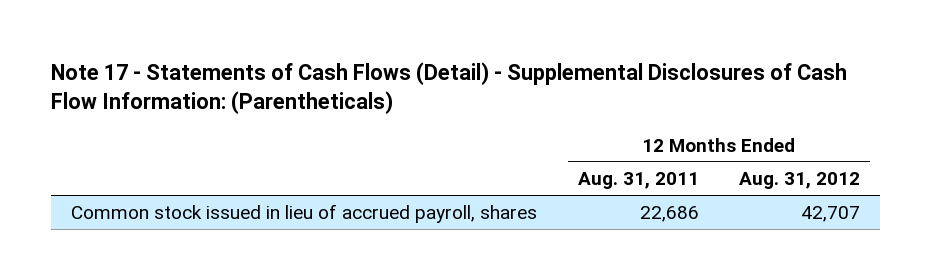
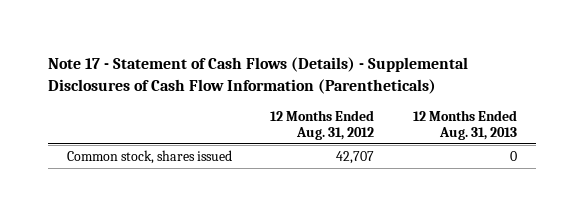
- Note 17 - Statements of Cash Flows (Detail) - Supplemental Disclosures of Cash Flow Information: (Parentheticals)
+ Note 17 - Statement of Cash Flows (Details) - Supplemental Disclosures of Cash Flow Information (Parentheticals)
- | 12 Months Ended Aug. 31, 2011 | 12 Months Ended Aug. 31, 2012
+ | 12 Months Ended Aug. 31, 2012 | 12 Months Ended Aug. 31, 2013
- Common stock issued in lieu of accrued payroll, shares | 22,686 | 42,707
+ Common stock, shares issued | 42,707 | 0

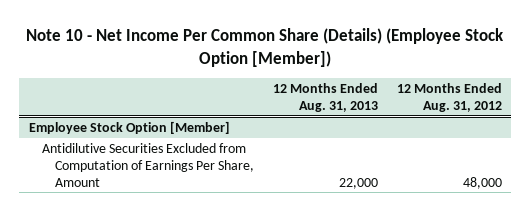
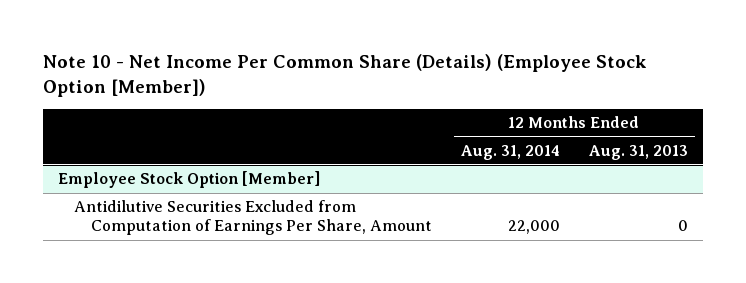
- | 12 Months Ended Aug. 31, 2013 | 12 Months Ended Aug. 31, 2012
+ | 12 Months Ended Aug. 31, 2014 | 12 Months Ended Aug. 31, 2013
@ Employee Stock Option [Member]
- Antidilutive Securities Excluded from Computation of Earnings Per Share, Amount | 22,000 | 48,000
+ Antidilutive Securities Excluded from Computation of Earnings Per Share, Amount | 22,000 | 0

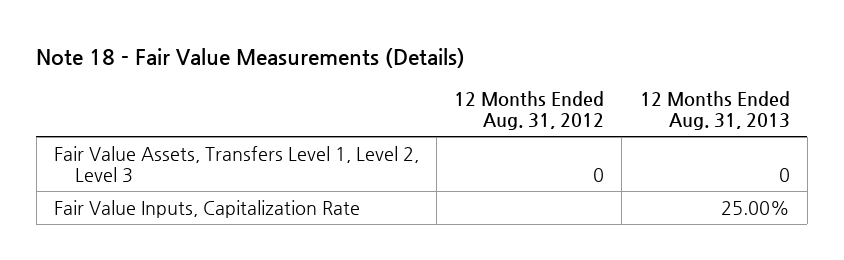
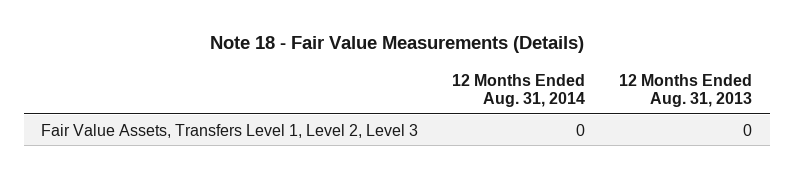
- | 12 Months Ended Aug. 31, 2012 | 12 Months Ended Aug. 31, 2013
+ | 12 Months Ended Aug. 31, 2014 | 12 Months Ended Aug. 31, 2013
- Fair Value Inputs, Capitalization Rate | | 25.00%

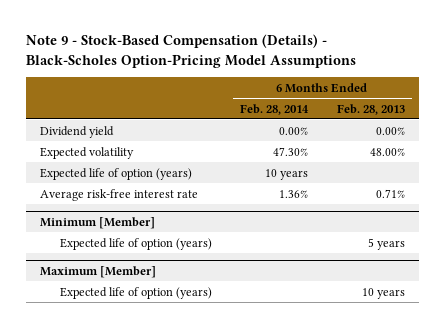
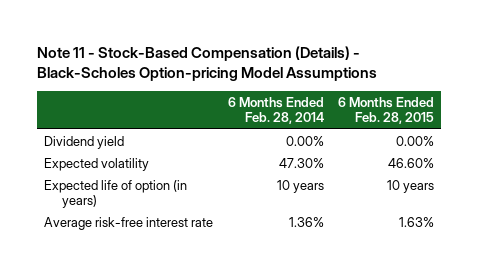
- Note 9 - Stock-Based Compensation (Details) - Black-Scholes Option-Pricing Model Assumptions
+ Note 11 - Stock-Based Compensation (Details) - Black-Scholes Option-pricing Model Assumptions
- | 6 Months Ended Feb. 28, 2014 | 6 Months Ended Feb. 28, 2013
+ | 6 Months Ended Feb. 28, 2014 | 6 Months Ended Feb. 28, 2015
- Expected life of option (years) | 10 years |
+ Expected life of option (in years) | 10 years | 10 years
- Minimum [Member]
- Expected life of option (years) | | 5 years
- Maximum [Member]
- Expected life of option (years) | | 10 years

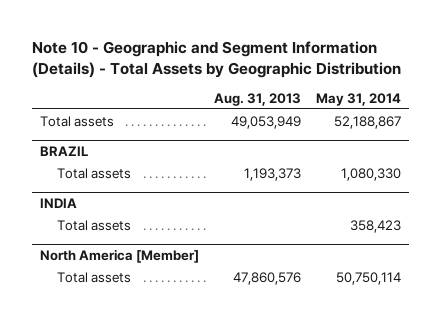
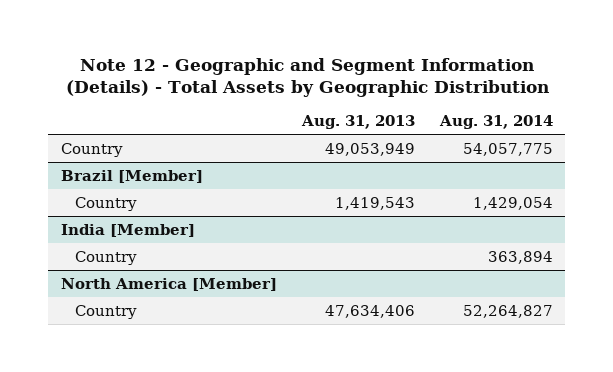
- Note 10 - Geographic and Segment Information (Details) - Total Assets by Geographic Distribution
+ Note 12 - Geographic and Segment Information (Details) - Total Assets by Geographic Distribution
- | Aug. 31, 2013 | May 31, 2014
+ | Aug. 31, 2013 | Aug. 31, 2014
- Total assets | 49,053,949 | 52,188,867
- BRAZIL
- Total assets | 1,193,373 | 1,080,330
- INDIA
- Total assets | | 358,423
+ Country | 49,053,949 | 54,057,775
+ Brazil [Member]
+ Country | 1,419,543 | 1,429,054
+ India [Member]
+ Country | | 363,894
@ North America [Member]
- Total assets | 47,860,576 | 50,750,114
+ Country | 47,634,406 | 52,264,827

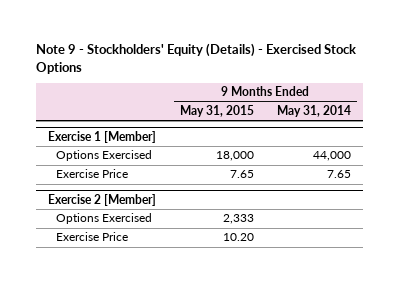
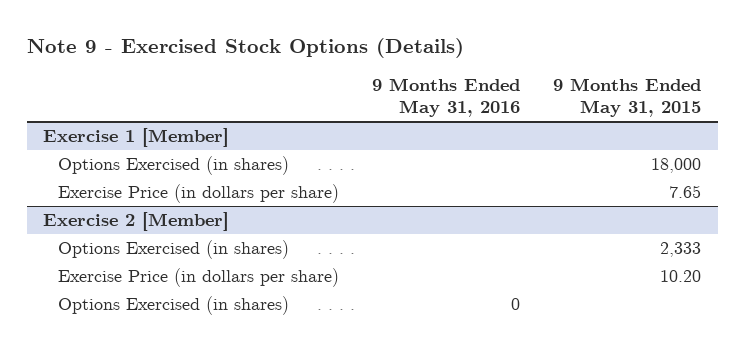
- Note 9 - Stockholders' Equity (Details) - Exercised Stock Options
+ Note 9 - Exercised Stock Options (Details)
- | 9 Months Ended May 31, 2015 | 9 Months Ended May 31, 2014
+ | 9 Months Ended May 31, 2016 | 9 Months Ended May 31, 2015
@ Exercise 1 [Member]
- Options Exercised | 18,000 | 44,000
- Exercise Price | 7.65 | 7.65
+ Options Exercised (in shares) | | 18,000
+ Exercise Price (in dollars per share) | | 7.65
@ Exercise 2 [Member]
- Options Exercised | 2,333 |
- Exercise Price | 10.20 |
+ Options Exercised (in shares) | | 2,333
+ Exercise Price (in dollars per share) | | 10.20
+ Options Exercised (in shares) | 0 |

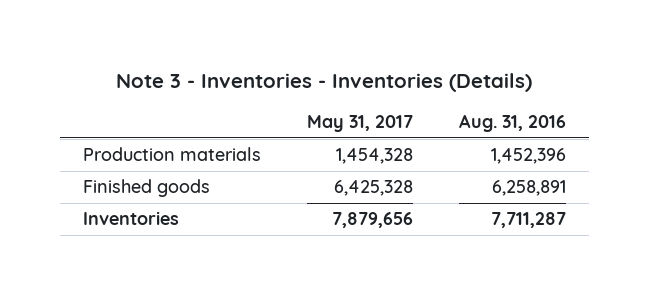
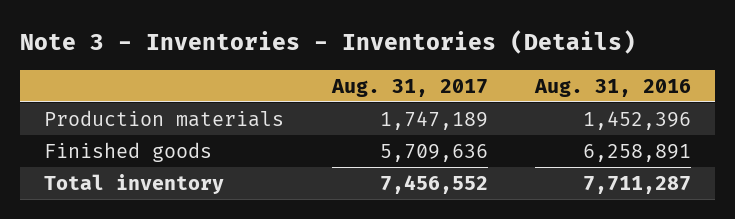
- | May 31, 2017 | Aug. 31, 2016
+ | Aug. 31, 2017 | Aug. 31, 2016
- Inventories | 7,879,656 | 7,711,287
+ Total inventory | 7,456,552 | 7,711,287

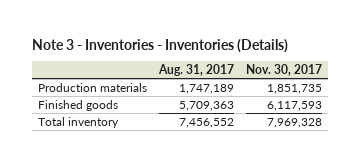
- | Aug. 31, 2017 | Aug. 31, 2016
+ | Aug. 31, 2017 | Nov. 30, 2017
- Finished goods | 5,709,636 | 6,258,891
+ Finished goods | 5,709,363 | 6,117,593

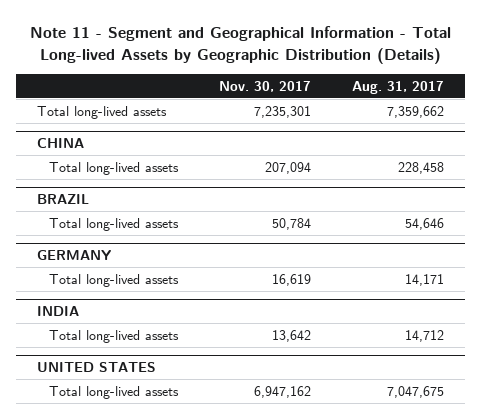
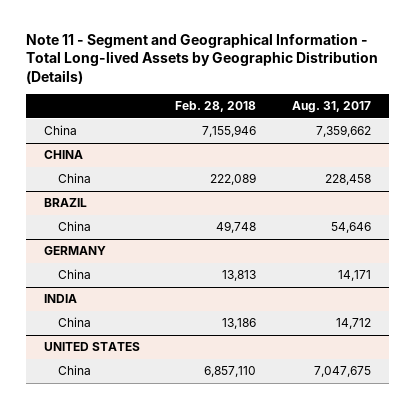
- | Nov. 30, 2017 | Aug. 31, 2017
+ | Feb. 28, 2018 | Aug. 31, 2017
- Total long-lived assets | 7,235,301 | 7,359,662
+ China | 7,155,946 | 7,359,662
@ CHINA
- Total long-lived assets | 207,094 | 228,458
+ China | 222,089 | 228,458
@ BRAZIL
- Total long-lived assets | 50,784 | 54,646
+ China | 49,748 | 54,646
@ GERMANY
- Total long-lived assets | 16,619 | 14,171
+ China | 13,813 | 14,171
@ INDIA
- Total long-lived assets | 13,642 | 14,712
+ China | 13,186 | 14,712
@ UNITED STATES
- Total long-lived assets | 6,947,162 | 7,047,675
+ China | 6,857,110 | 7,047,675

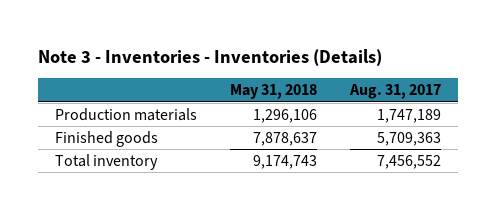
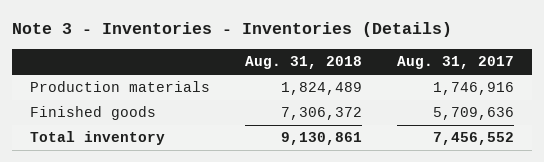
- | May 31, 2018 | Aug. 31, 2017
+ | Aug. 31, 2018 | Aug. 31, 2017
- Production materials | 1,296,106 | 1,747,189
- Finished goods | 7,878,637 | 5,709,363
+ Production materials | 1,824,489 | 1,746,916
+ Finished goods | 7,306,372 | 5,709,636

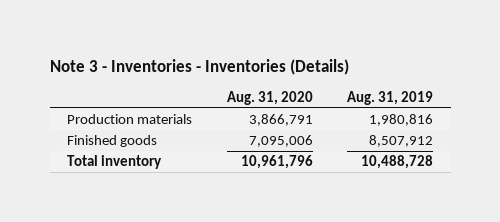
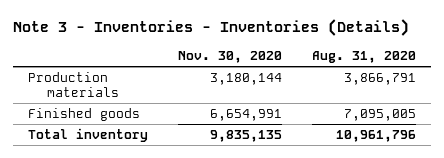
- | Aug. 31, 2020 | Aug. 31, 2019
+ | Nov. 30, 2020 | Aug. 31, 2020
- Finished goods | 7,095,006 | 8,507,912
+ Finished goods | 6,654,991 | 7,095,005

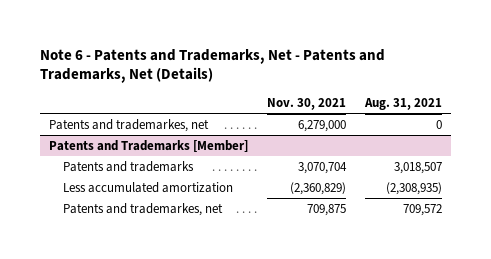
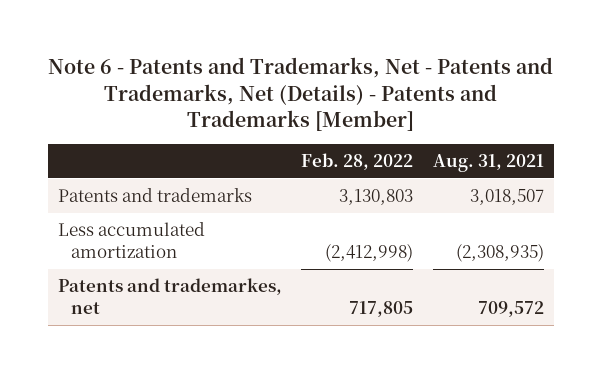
- Note 6 - Patents and Trademarks, Net - Patents and Trademarks, Net (Details)
+ Note 6 - Patents and Trademarks, Net - Patents and Trademarks, Net (Details) - Patents and Trademarks [Member]
- | Nov. 30, 2021 | Aug. 31, 2021
+ | Feb. 28, 2022 | Aug. 31, 2021
- Patents and trademarkes, net | 6,279,000 | 0
- Patents and Trademarks [Member]

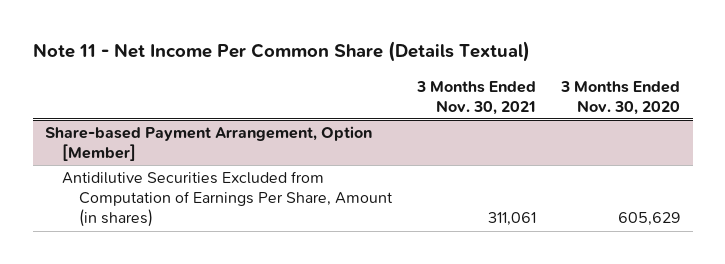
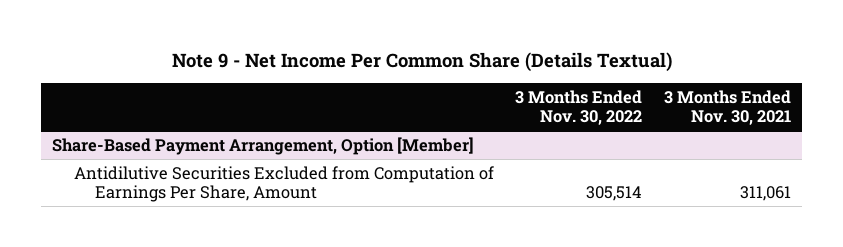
- Note 11 - Net Income Per Common Share (Details Textual)
+ Note 9 - Net Income Per Common Share (Details Textual)
- | 3 Months Ended Nov. 30, 2021 | 3 Months Ended Nov. 30, 2020
+ | 3 Months Ended Nov. 30, 2022 | 3 Months Ended Nov. 30, 2021
- Share-based Payment Arrangement, Option [Member]
- Antidilutive Securities Excluded from Computation of Earnings Per Share, Amount (in shares) | 311,061 | 605,629
+ Share-Based Payment Arrangement, Option [Member]
+ Antidilutive Securities Excluded from Computation of Earnings Per Share, Amount | 305,514 | 311,061

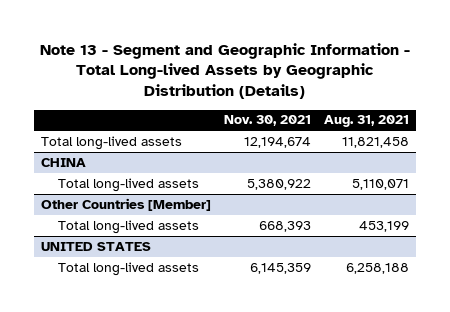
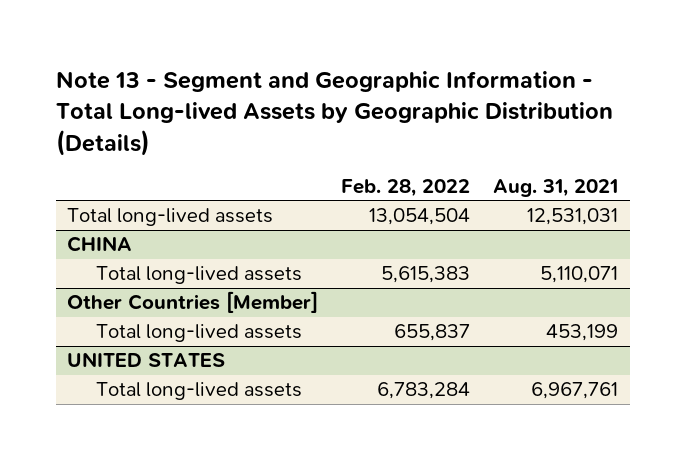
- | Nov. 30, 2021 | Aug. 31, 2021
+ | Feb. 28, 2022 | Aug. 31, 2021
- Total long-lived assets | 12,194,674 | 11,821,458
+ Total long-lived assets | 13,054,504 | 12,531,031
@ UNITED STATES
- Total long-lived assets | 6,145,359 | 6,258,188
+ Total long-lived assets | 6,783,284 | 6,967,761

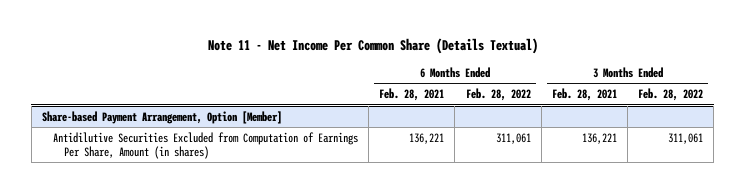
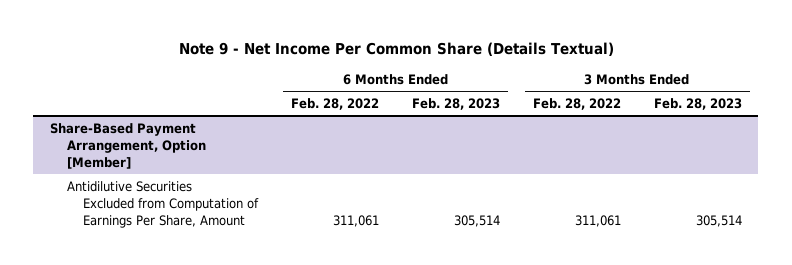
- Note 11 - Net Income Per Common Share (Details Textual)
+ Note 9 - Net Income Per Common Share (Details Textual)
- | 6 Months Ended Feb. 28, 2021 | 6 Months Ended Feb. 28, 2022 | 3 Months Ended Feb. 28, 2021 | 3 Months Ended Feb. 28, 2022
+ | 6 Months Ended Feb. 28, 2022 | 6 Months Ended Feb. 28, 2023 | 3 Months Ended Feb. 28, 2022 | 3 Months Ended Feb. 28, 2023
- Share-based Payment Arrangement, Option [Member]
- Antidilutive Securities Excluded from Computation of Earnings Per Share, Amount (in shares) | 136,221 | 311,061 | 136,221 | 311,061
+ Share-Based Payment Arrangement, Option [Member]
+ Antidilutive Securities Excluded from Computation of Earnings Per Share, Amount | 311,061 | 305,514 | 311,061 | 305,514

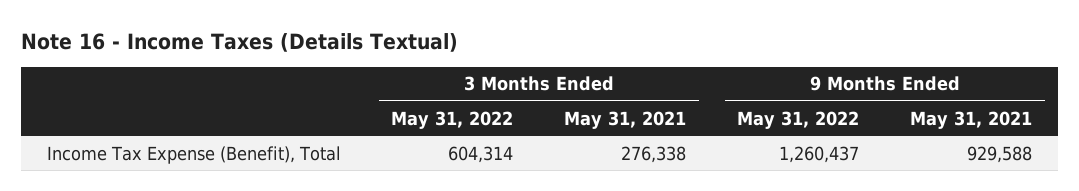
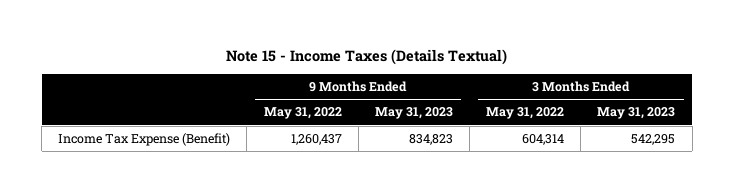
- Note 16 - Income Taxes (Details Textual)
+ Note 15 - Income Taxes (Details Textual)
- | 3 Months Ended May 31, 2022 | 3 Months Ended May 31, 2021 | 9 Months Ended May 31, 2022 | 9 Months Ended May 31, 2021
+ | 9 Months Ended May 31, 2022 | 9 Months Ended May 31, 2023 | 3 Months Ended May 31, 2022 | 3 Months Ended May 31, 2023
- Income Tax Expense (Benefit), Total | 604,314 | 276,338 | 1,260,437 | 929,588
+ Income Tax Expense (Benefit) | 1,260,437 | 834,823 | 604,314 | 542,295

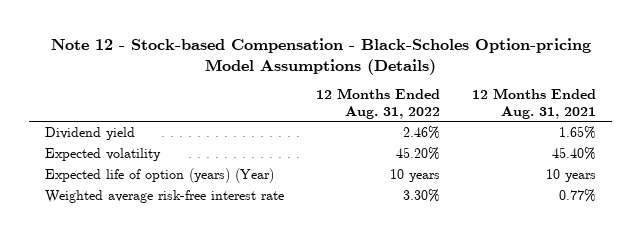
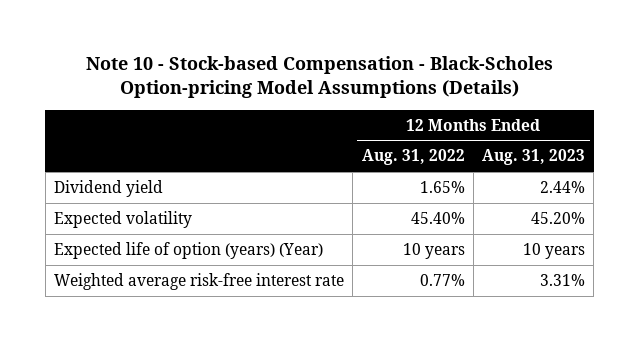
- Note 12 - Stock-based Compensation - Black-Scholes Option-pricing Model Assumptions (Details)
+ Note 10 - Stock-based Compensation - Black-Scholes Option-pricing Model Assumptions (Details)
- | 12 Months Ended Aug. 31, 2022 | 12 Months Ended Aug. 31, 2021
+ | 12 Months Ended Aug. 31, 2022 | 12 Months Ended Aug. 31, 2023
- Dividend yield | 2.46% | 1.65%
- Expected volatility | 45.20% | 45.40%
+ Dividend yield | 1.65% | 2.44%
+ Expected volatility | 45.40% | 45.20%
- Weighted average risk-free interest rate | 3.30% | 0.77%
+ Weighted average risk-free interest rate | 0.77% | 3.31%

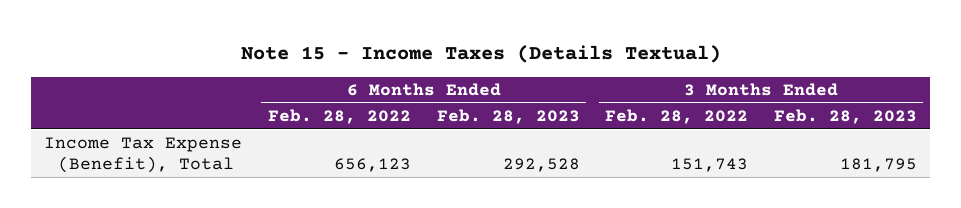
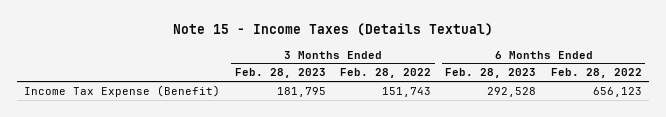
- | 6 Months Ended Feb. 28, 2022 | 6 Months Ended Feb. 28, 2023 | 3 Months Ended Feb. 28, 2022 | 3 Months Ended Feb. 28, 2023
+ | 3 Months Ended Feb. 28, 2023 | 3 Months Ended Feb. 28, 2022 | 6 Months Ended Feb. 28, 2023 | 6 Months Ended Feb. 28, 2022
- Income Tax Expense (Benefit), Total | 656,123 | 292,528 | 151,743 | 181,795
+ Income Tax Expense (Benefit) | 181,795 | 151,743 | 292,528 | 656,123

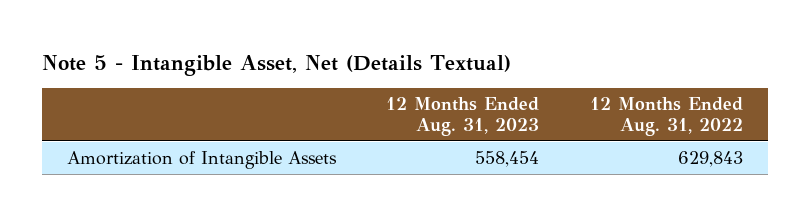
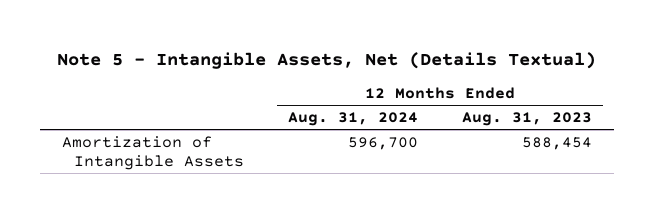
- Note 5 - Intangible Asset, Net (Details Textual)
+ Note 5 - Intangible Assets, Net (Details Textual)
- | 12 Months Ended Aug. 31, 2023 | 12 Months Ended Aug. 31, 2022
+ | 12 Months Ended Aug. 31, 2024 | 12 Months Ended Aug. 31, 2023
- Amortization of Intangible Assets | 558,454 | 629,843
+ Amortization of Intangible Assets | 596,700 | 588,454

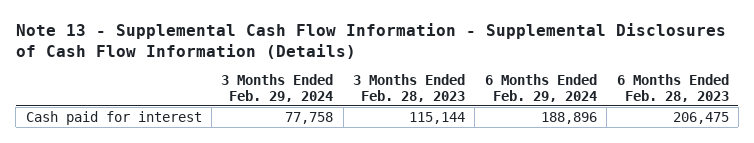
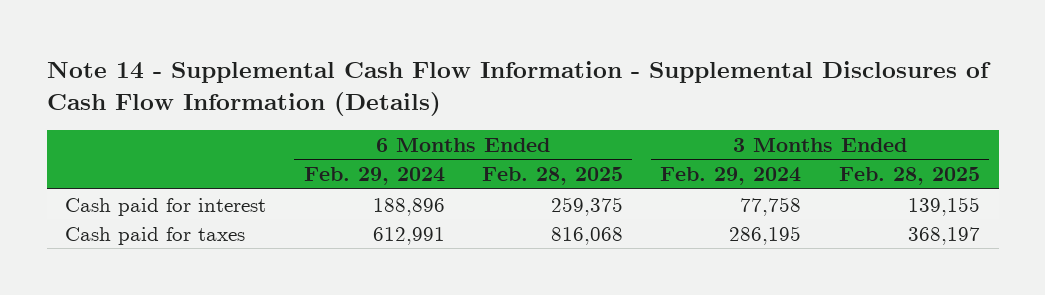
- Note 13 - Supplemental Cash Flow Information - Supplemental Disclosures of Cash Flow Information (Details)
+ Note 14 - Supplemental Cash Flow Information - Supplemental Disclosures of Cash Flow Information (Details)
- | 3 Months Ended Feb. 29, 2024 | 3 Months Ended Feb. 28, 2023 | 6 Months Ended Feb. 29, 2024 | 6 Months Ended Feb. 28, 2023
+ | 6 Months Ended Feb. 29, 2024 | 6 Months Ended Feb. 28, 2025 | 3 Months Ended Feb. 29, 2024 | 3 Months Ended Feb. 28, 2025
+ Cash paid for taxes | 612,991 | 816,068 | 286,195 | 368,197

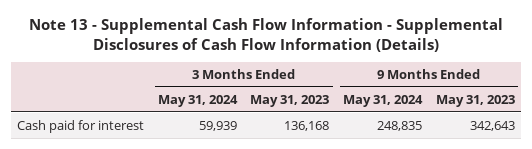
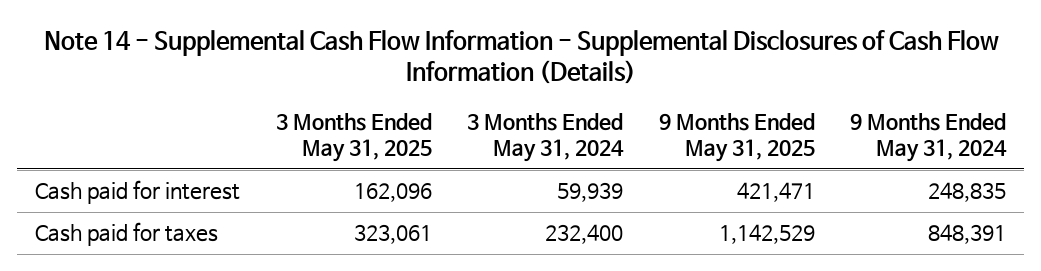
- Note 13 - Supplemental Cash Flow Information - Supplemental Disclosures of Cash Flow Information (Details)
+ Note 14 - Supplemental Cash Flow Information - Supplemental Disclosures of Cash Flow Information (Details)
- | 3 Months Ended May 31, 2024 | 3 Months Ended May 31, 2023 | 9 Months Ended May 31, 2024 | 9 Months Ended May 31, 2023
+ | 3 Months Ended May 31, 2025 | 3 Months Ended May 31, 2024 | 9 Months Ended May 31, 2025 | 9 Months Ended May 31, 2024
+ Cash paid for taxes | 323,061 | 232,400 | 1,142,529 | 848,391

